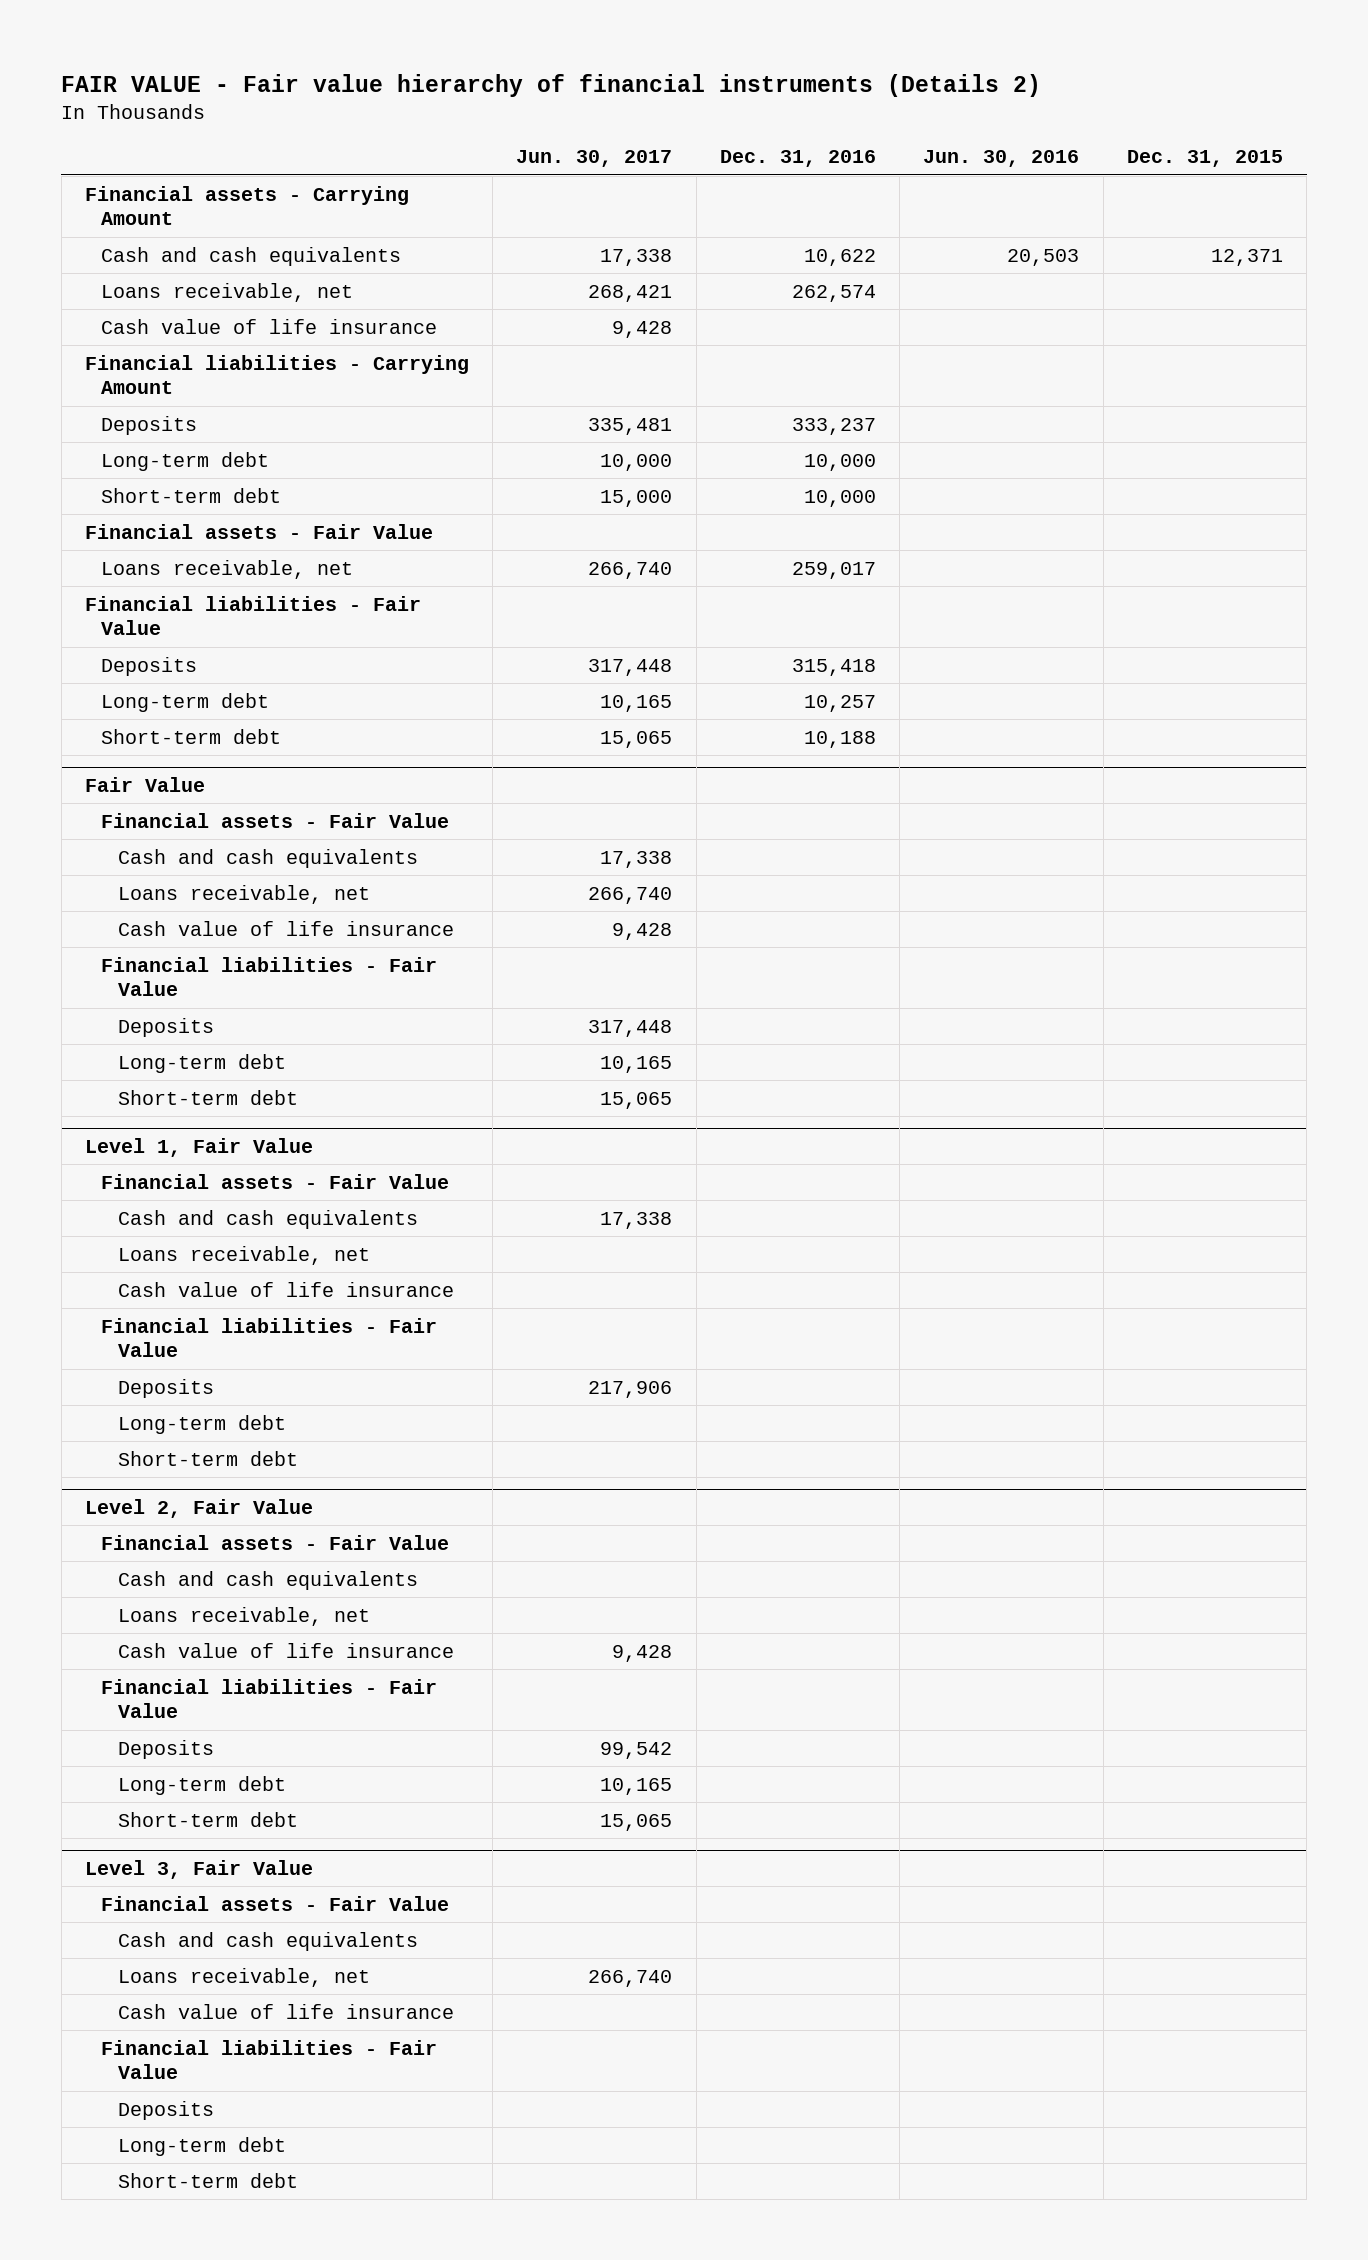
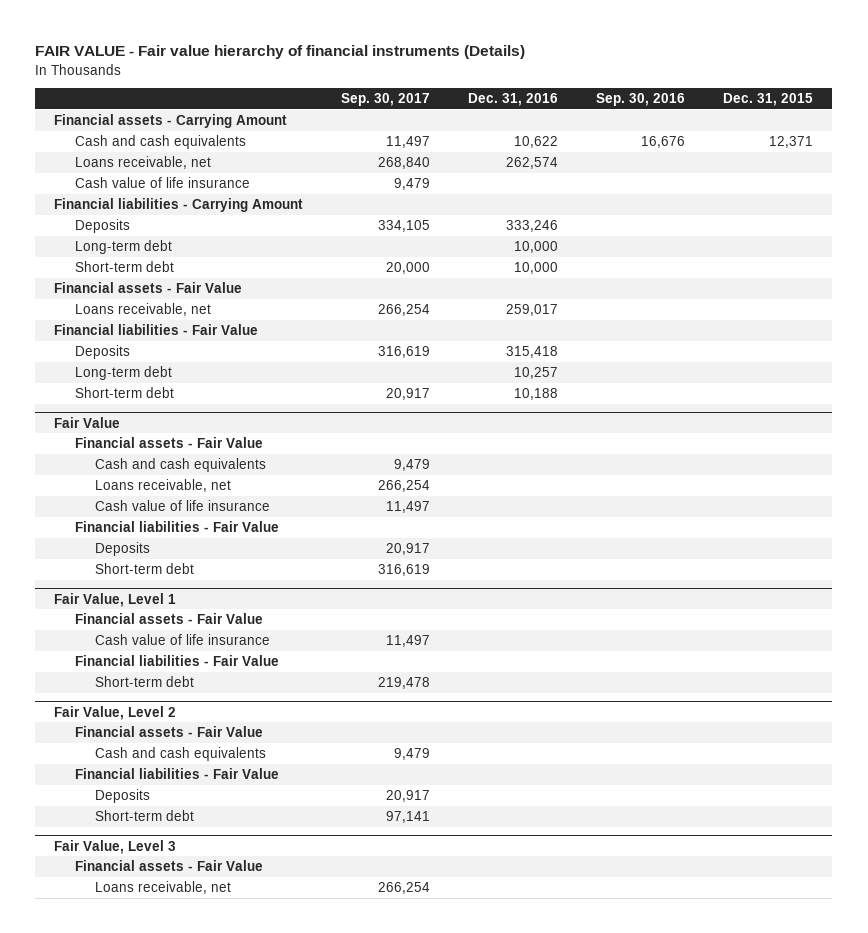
- FAIR VALUE - Fair value hierarchy of financial instruments (Details 2)
+ FAIR VALUE - Fair value hierarchy of financial instruments (Details)
- | Jun. 30, 2017 | Dec. 31, 2016 | Jun. 30, 2016 | Dec. 31, 2015
+ | Sep. 30, 2017 | Dec. 31, 2016 | Sep. 30, 2016 | Dec. 31, 2015
- Deposits | 335,481 | 333,237 | |
+ Deposits | 334,105 | 333,246 | |
@ Fair Value
- Long-term debt | 10,165 | | |
- Level 1, Fair Value
+ Fair Value, Level 1
- Cash and cash equivalents | 17,338 | | |
- Loans receivable, net
- Deposits | 217,906 | | |
- Long-term debt
- Level 2, Fair Value
+ Fair Value, Level 2
- Loans receivable, net
- Cash value of life insurance | 9,428 | | |
- Long-term debt | 10,165 | | |
- Level 3, Fair Value
+ Fair Value, Level 3
- Cash and cash equivalents
- Cash value of life insurance
- Financial liabilities - Fair Value
- Deposits
- Long-term debt
- Short-term debt

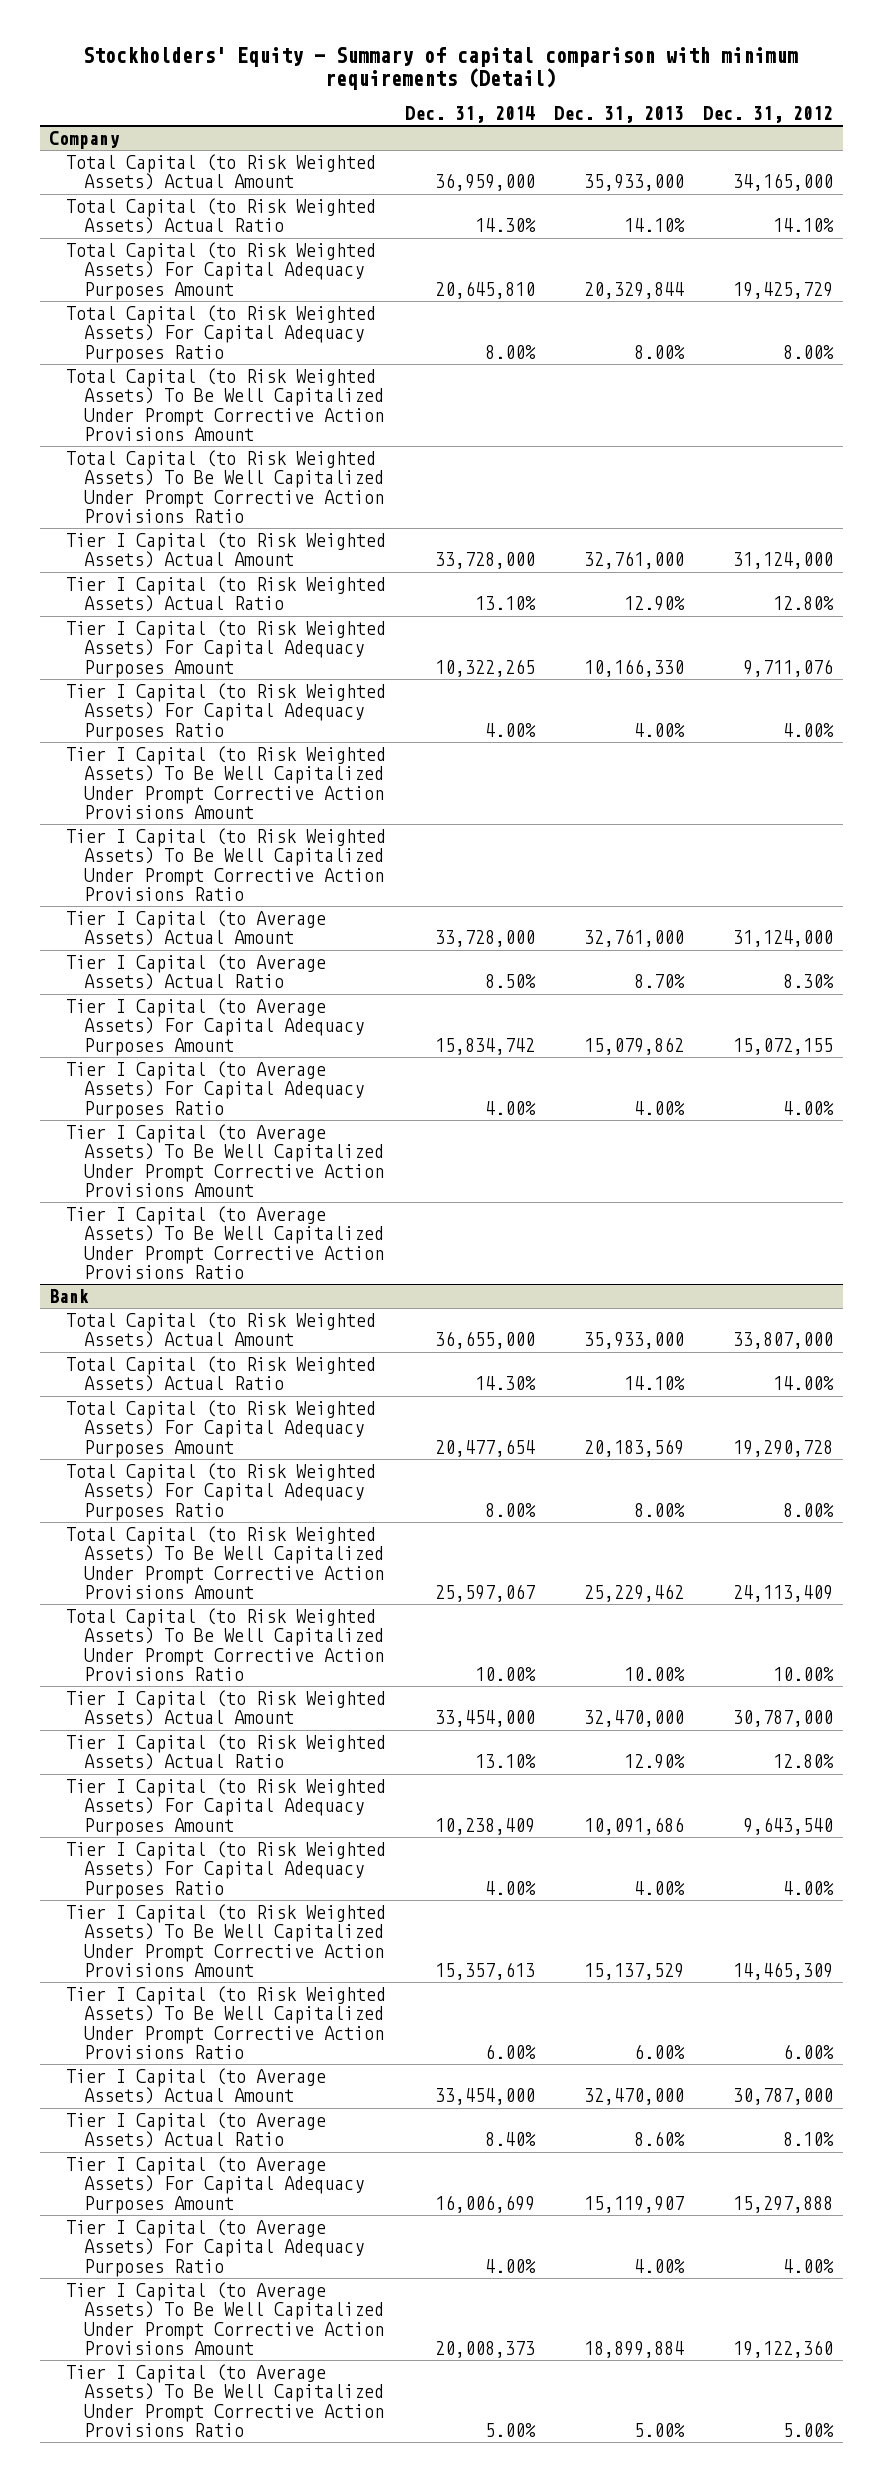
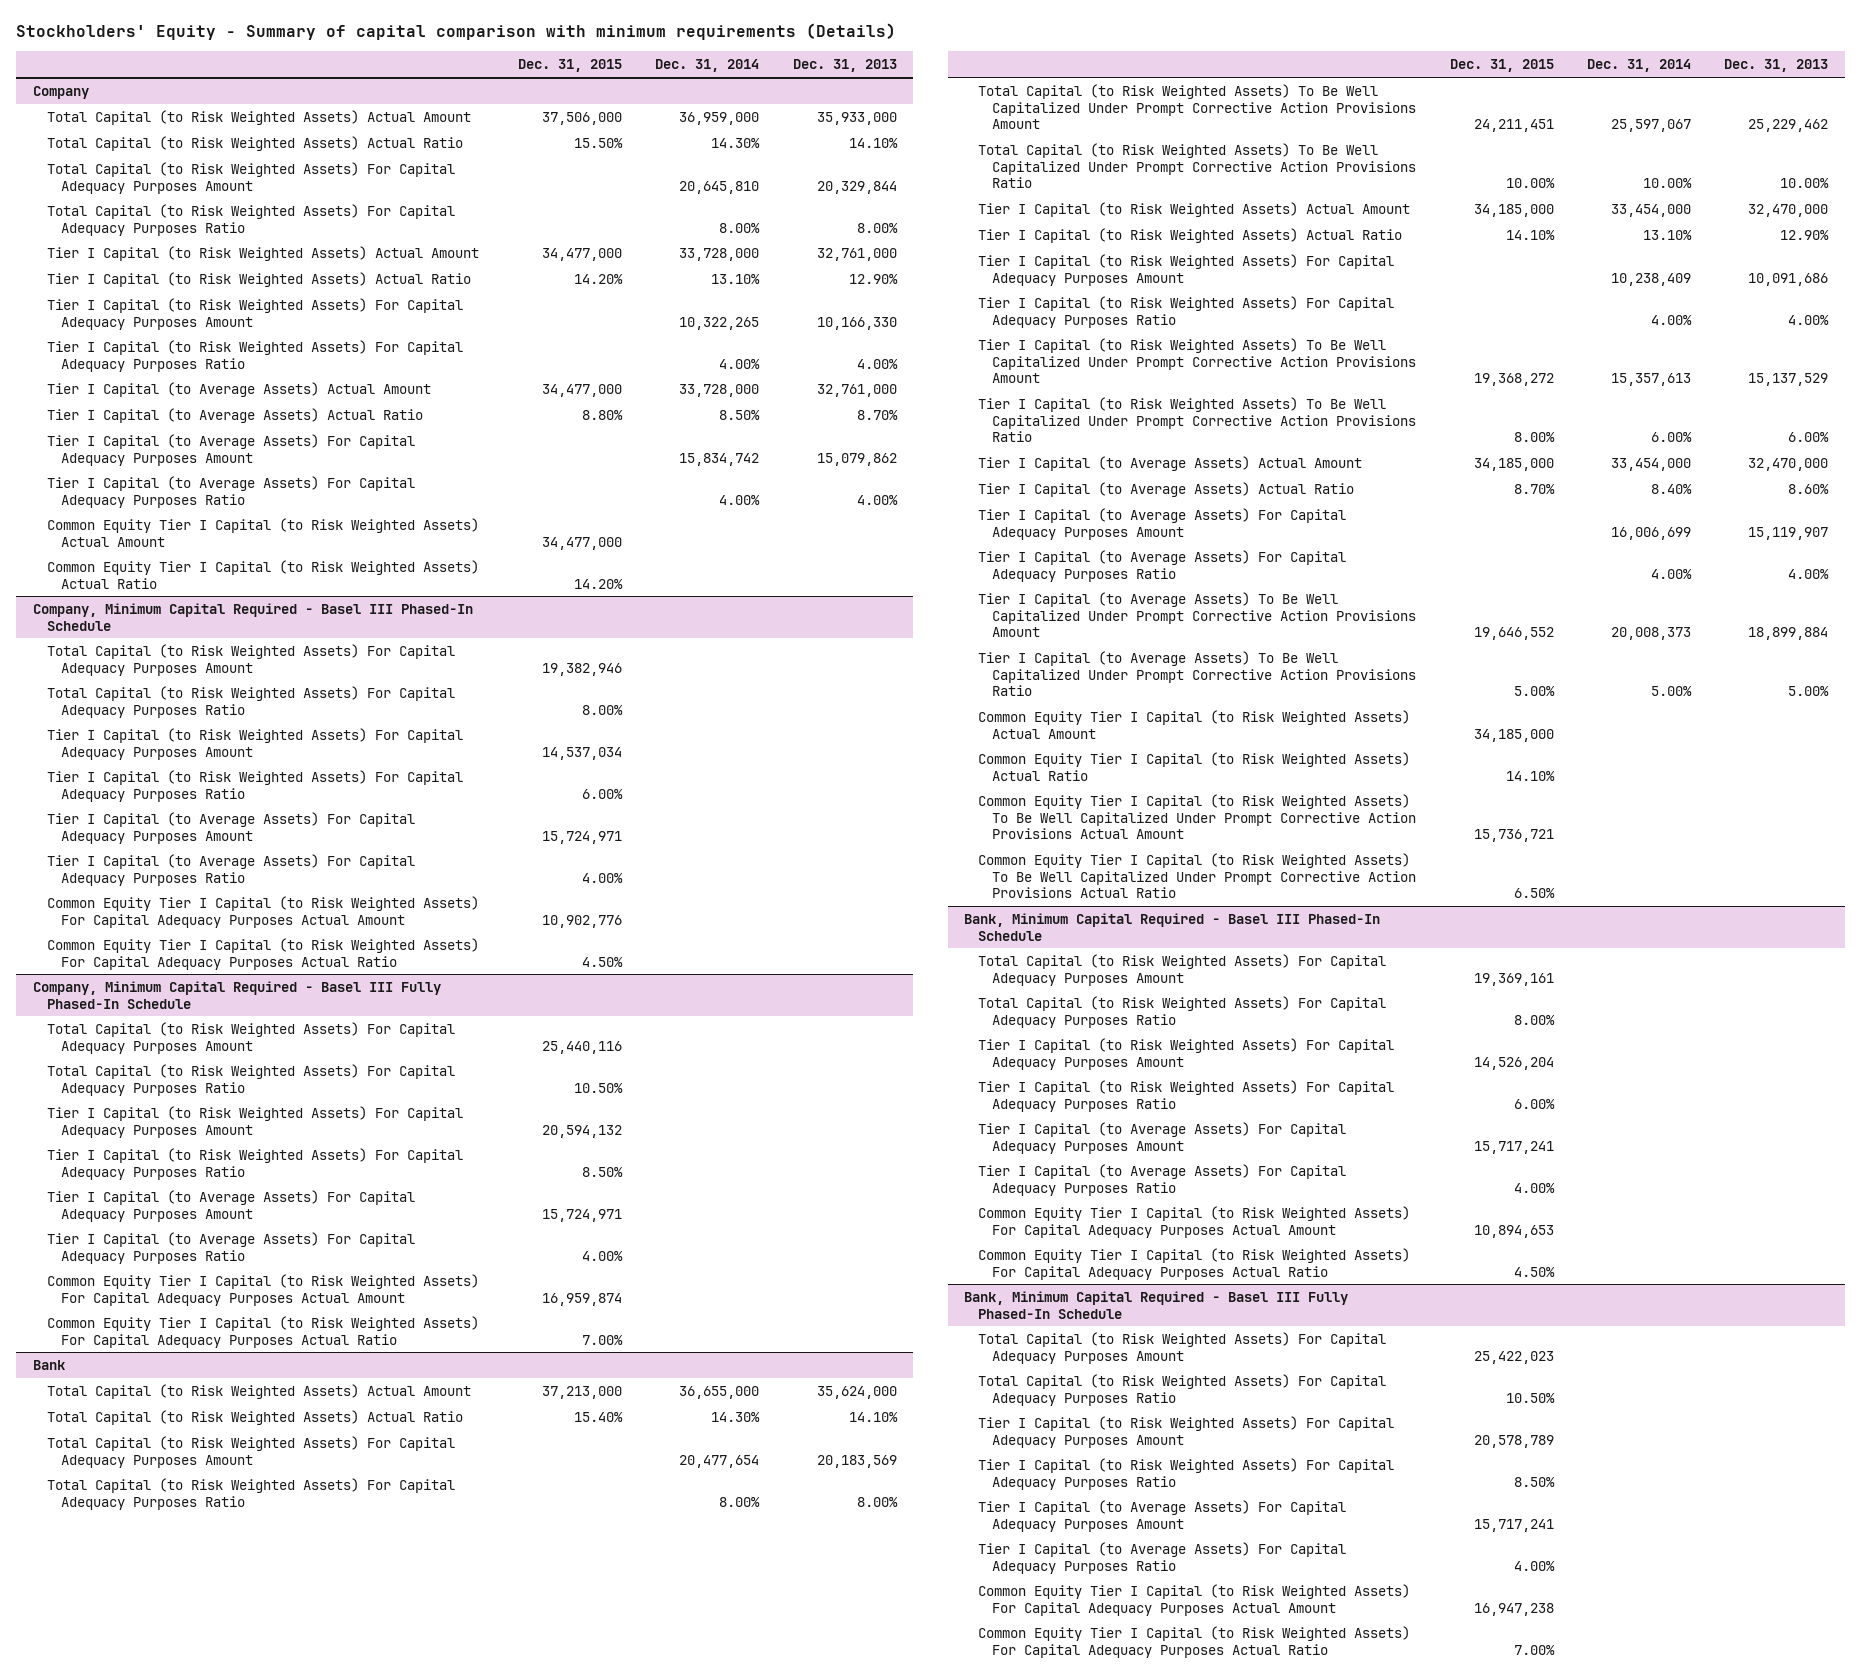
- Stockholders' Equity - Summary of capital comparison with minimum requirements (Detail)
+ Stockholders' Equity - Summary of capital comparison with minimum requirements (Details)
- | Dec. 31, 2014 | Dec. 31, 2013 | Dec. 31, 2012
+ | Dec. 31, 2015 | Dec. 31, 2014 | Dec. 31, 2013
@ Company
- Total Capital (to Risk Weighted Assets) To Be Well Capitalized Under Prompt Corrective Action Provisions Amount
- Total Capital (to Risk Weighted Assets) To Be Well Capitalized Under Prompt Corrective Action Provisions Ratio
- Tier I Capital (to Risk Weighted Assets) To Be Well Capitalized Under Prompt Corrective Action Provisions Amount
- Tier I Capital (to Risk Weighted Assets) To Be Well Capitalized Under Prompt Corrective Action Provisions Ratio
- Tier I Capital (to Average Assets) To Be Well Capitalized Under Prompt Corrective Action Provisions Amount
- Tier I Capital (to Average Assets) To Be Well Capitalized Under Prompt Corrective Action Provisions Ratio
+ Common Equity Tier I Capital (to Risk Weighted Assets) Actual Amount | 34,477,000 | |
+ Common Equity Tier I Capital (to Risk Weighted Assets) Actual Ratio | 14.20% | |
+ Company, Minimum Capital Required - Basel III Phased-In Schedule
+ Total Capital (to Risk Weighted Assets) For Capital Adequacy Purposes Amount | 19,382,946 | |
+ Total Capital (to Risk Weighted Assets) For Capital Adequacy Purposes Ratio | 8.00% | |
+ Tier I Capital (to Risk Weighted Assets) For Capital Adequacy Purposes Amount | 14,537,034 | |
+ Tier I Capital (to Risk Weighted Assets) For Capital Adequacy Purposes Ratio | 6.00% | |
+ Tier I Capital (to Average Assets) For Capital Adequacy Purposes Amount | 15,724,971 | |
+ Tier I Capital (to Average Assets) For Capital Adequacy Purposes Ratio | 4.00% | |
+ Common Equity Tier I Capital (to Risk Weighted Assets) For Capital Adequacy Purposes Actual Amount | 10,902,776 | |
+ Common Equity Tier I Capital (to Risk Weighted Assets) For Capital Adequacy Purposes Actual Ratio | 4.50% | |
+ Company, Minimum Capital Required - Basel III Fully Phased-In Schedule
+ Total Capital (to Risk Weighted Assets) For Capital Adequacy Purposes Amount | 25,440,116 | |
+ Total Capital (to Risk Weighted Assets) For Capital Adequacy Purposes Ratio | 10.50% | |
+ Tier I Capital (to Risk Weighted Assets) For Capital Adequacy Purposes Amount | 20,594,132 | |
+ Tier I Capital (to Risk Weighted Assets) For Capital Adequacy Purposes Ratio | 8.50% | |
+ Tier I Capital (to Average Assets) For Capital Adequacy Purposes Amount | 15,724,971 | |
+ Tier I Capital (to Average Assets) For Capital Adequacy Purposes Ratio | 4.00% | |
+ Common Equity Tier I Capital (to Risk Weighted Assets) For Capital Adequacy Purposes Actual Amount | 16,959,874 | |
+ Common Equity Tier I Capital (to Risk Weighted Assets) For Capital Adequacy Purposes Actual Ratio | 7.00% | |
@ Bank
- Total Capital (to Risk Weighted Assets) Actual Amount | 36,655,000 | 35,933,000 | 33,807,000
+ Total Capital (to Risk Weighted Assets) Actual Amount | 37,213,000 | 36,655,000 | 35,624,000
+ Common Equity Tier I Capital (to Risk Weighted Assets) Actual Amount | 34,185,000 | |
+ Common Equity Tier I Capital (to Risk Weighted Assets) Actual Ratio | 14.10% | |
+ Common Equity Tier I Capital (to Risk Weighted Assets) To Be Well Capitalized Under Prompt Corrective Action Provisions Actual Amount | 15,736,721 | |
+ Common Equity Tier I Capital (to Risk Weighted Assets) To Be Well Capitalized Under Prompt Corrective Action Provisions Actual Ratio | 6.50% | |
+ Bank, Minimum Capital Required - Basel III Phased-In Schedule
+ Total Capital (to Risk Weighted Assets) For Capital Adequacy Purposes Amount | 19,369,161 | |
+ Total Capital (to Risk Weighted Assets) For Capital Adequacy Purposes Ratio | 8.00% | |
+ Tier I Capital (to Risk Weighted Assets) For Capital Adequacy Purposes Amount | 14,526,204 | |
+ Tier I Capital (to Risk Weighted Assets) For Capital Adequacy Purposes Ratio | 6.00% | |
+ Tier I Capital (to Average Assets) For Capital Adequacy Purposes Amount | 15,717,241 | |
+ Tier I Capital (to Average Assets) For Capital Adequacy Purposes Ratio | 4.00% | |
+ Common Equity Tier I Capital (to Risk Weighted Assets) For Capital Adequacy Purposes Actual Amount | 10,894,653 | |
+ Common Equity Tier I Capital (to Risk Weighted Assets) For Capital Adequacy Purposes Actual Ratio | 4.50% | |
+ Bank, Minimum Capital Required - Basel III Fully Phased-In Schedule
+ Total Capital (to Risk Weighted Assets) For Capital Adequacy Purposes Amount | 25,422,023 | |
+ Total Capital (to Risk Weighted Assets) For Capital Adequacy Purposes Ratio | 10.50% | |
+ Tier I Capital (to Risk Weighted Assets) For Capital Adequacy Purposes Amount | 20,578,789 | |
+ Tier I Capital (to Risk Weighted Assets) For Capital Adequacy Purposes Ratio | 8.50% | |
+ Tier I Capital (to Average Assets) For Capital Adequacy Purposes Amount | 15,717,241 | |
+ Tier I Capital (to Average Assets) For Capital Adequacy Purposes Ratio | 4.00% | |
+ Common Equity Tier I Capital (to Risk Weighted Assets) For Capital Adequacy Purposes Actual Amount | 16,947,238 | |
+ Common Equity Tier I Capital (to Risk Weighted Assets) For Capital Adequacy Purposes Actual Ratio | 7.00% | |

